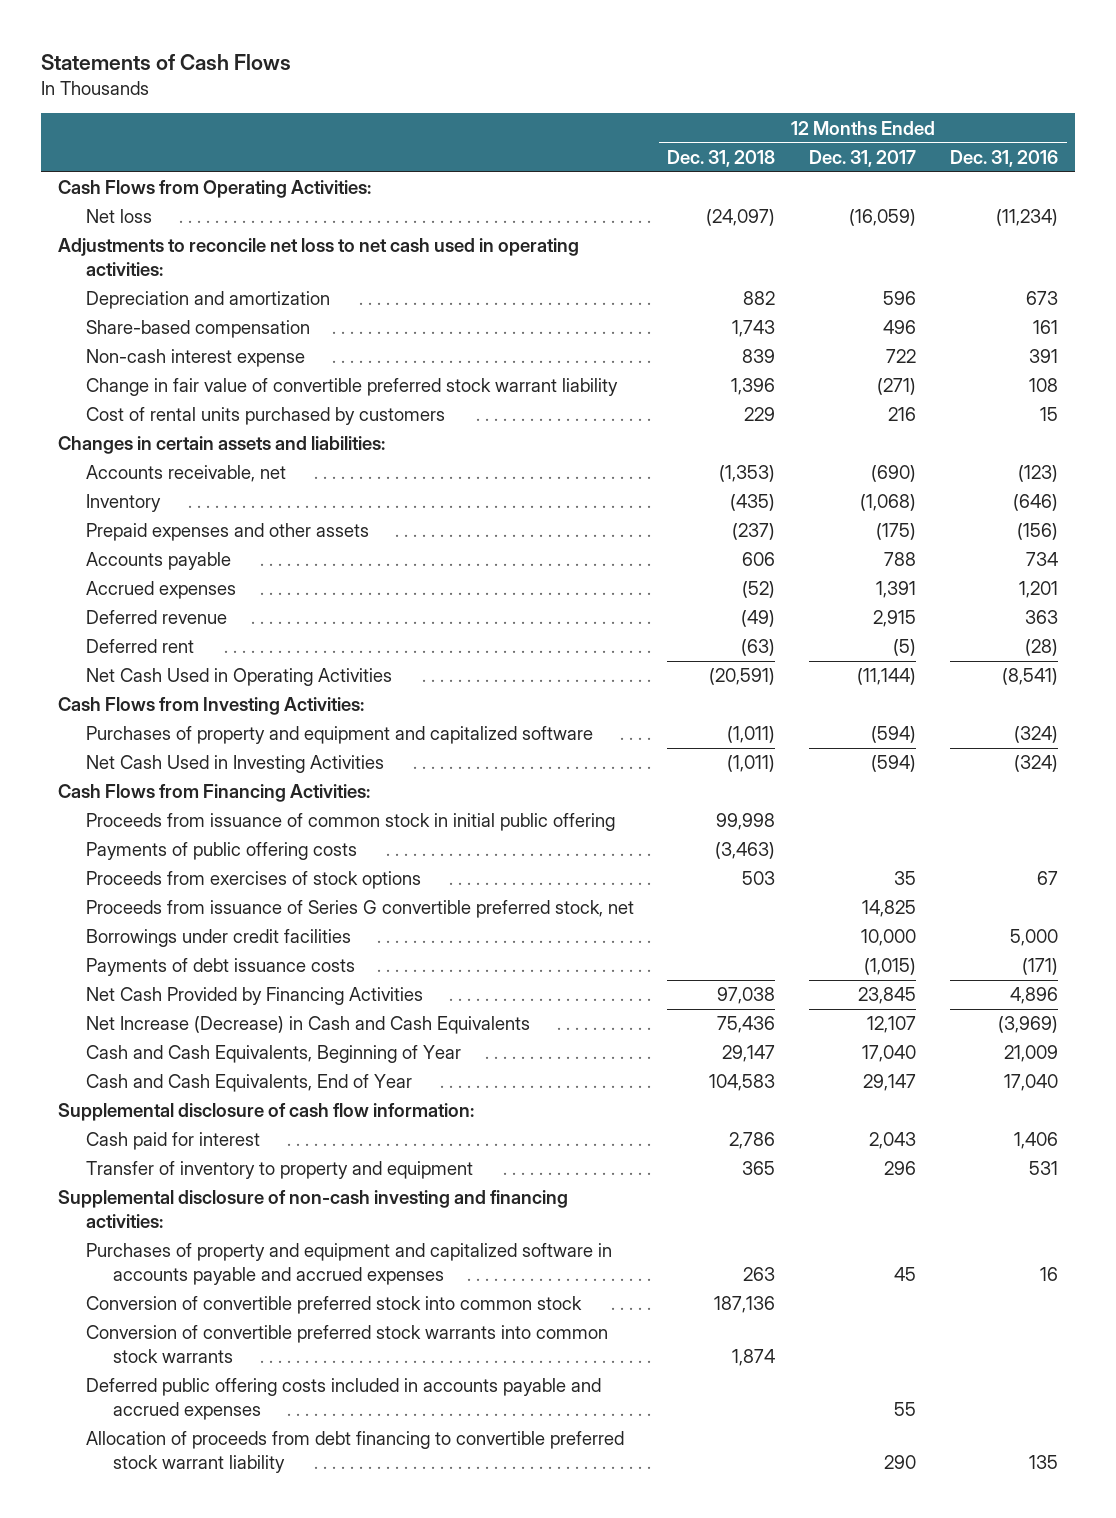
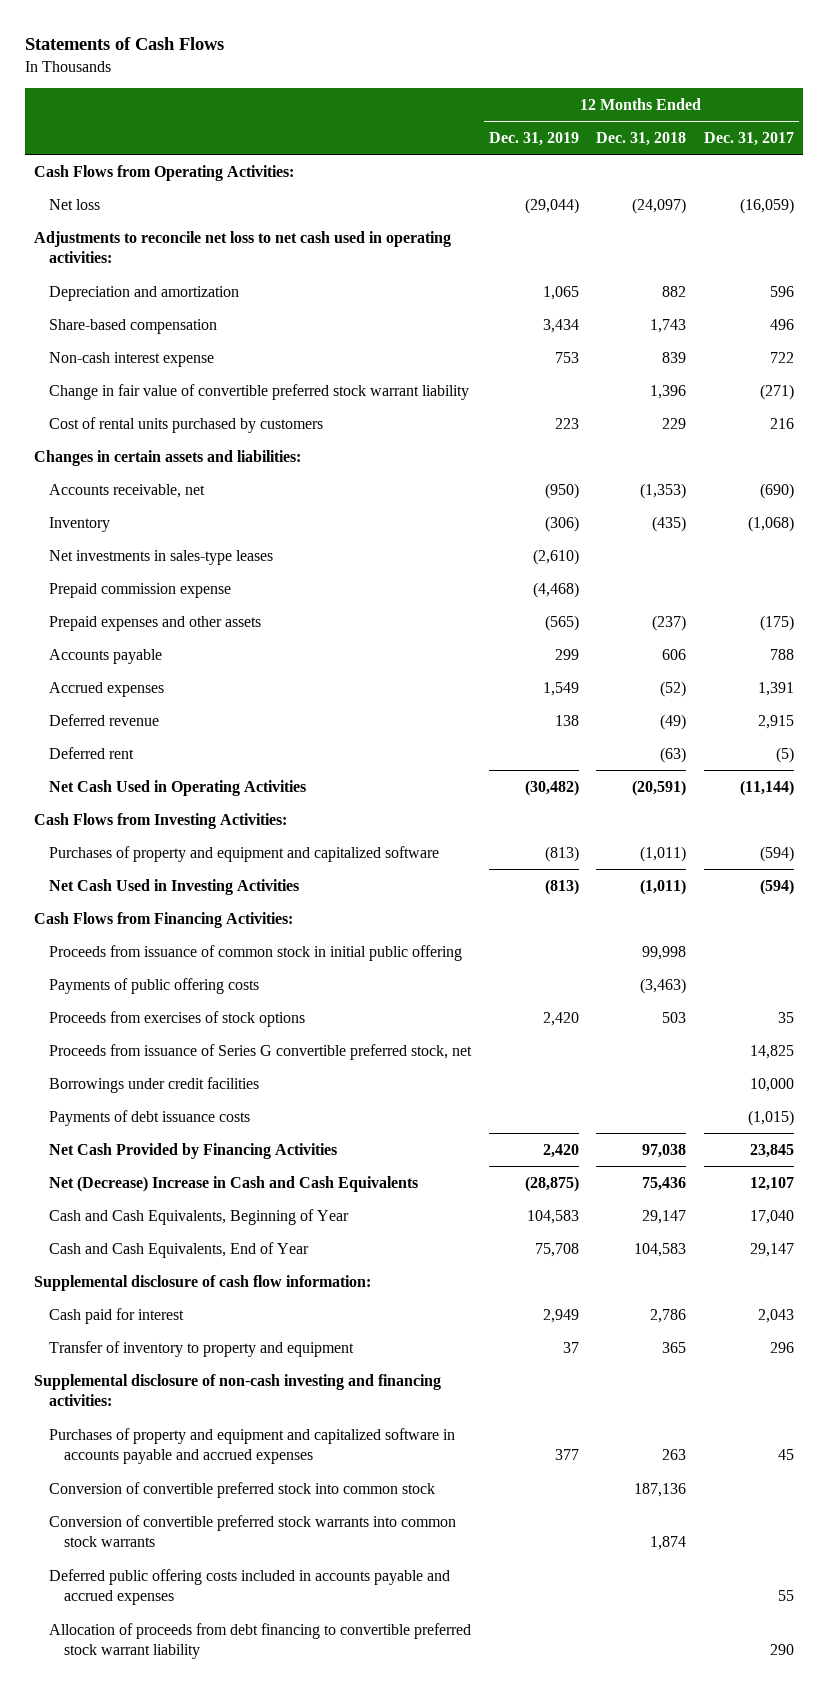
- | 12 Months Ended Dec. 31, 2018 | 12 Months Ended Dec. 31, 2017 | 12 Months Ended Dec. 31, 2016
+ | 12 Months Ended Dec. 31, 2019 | 12 Months Ended Dec. 31, 2018 | 12 Months Ended Dec. 31, 2017
+ Net investments in sales-type leases | (2,610) | |
+ Prepaid commission expense | (4,468) | |
- Net Increase (Decrease) in Cash and Cash Equivalents | 75,436 | 12,107 | (3,969)
+ Net (Decrease) Increase in Cash and Cash Equivalents | (28,875) | 75,436 | 12,107

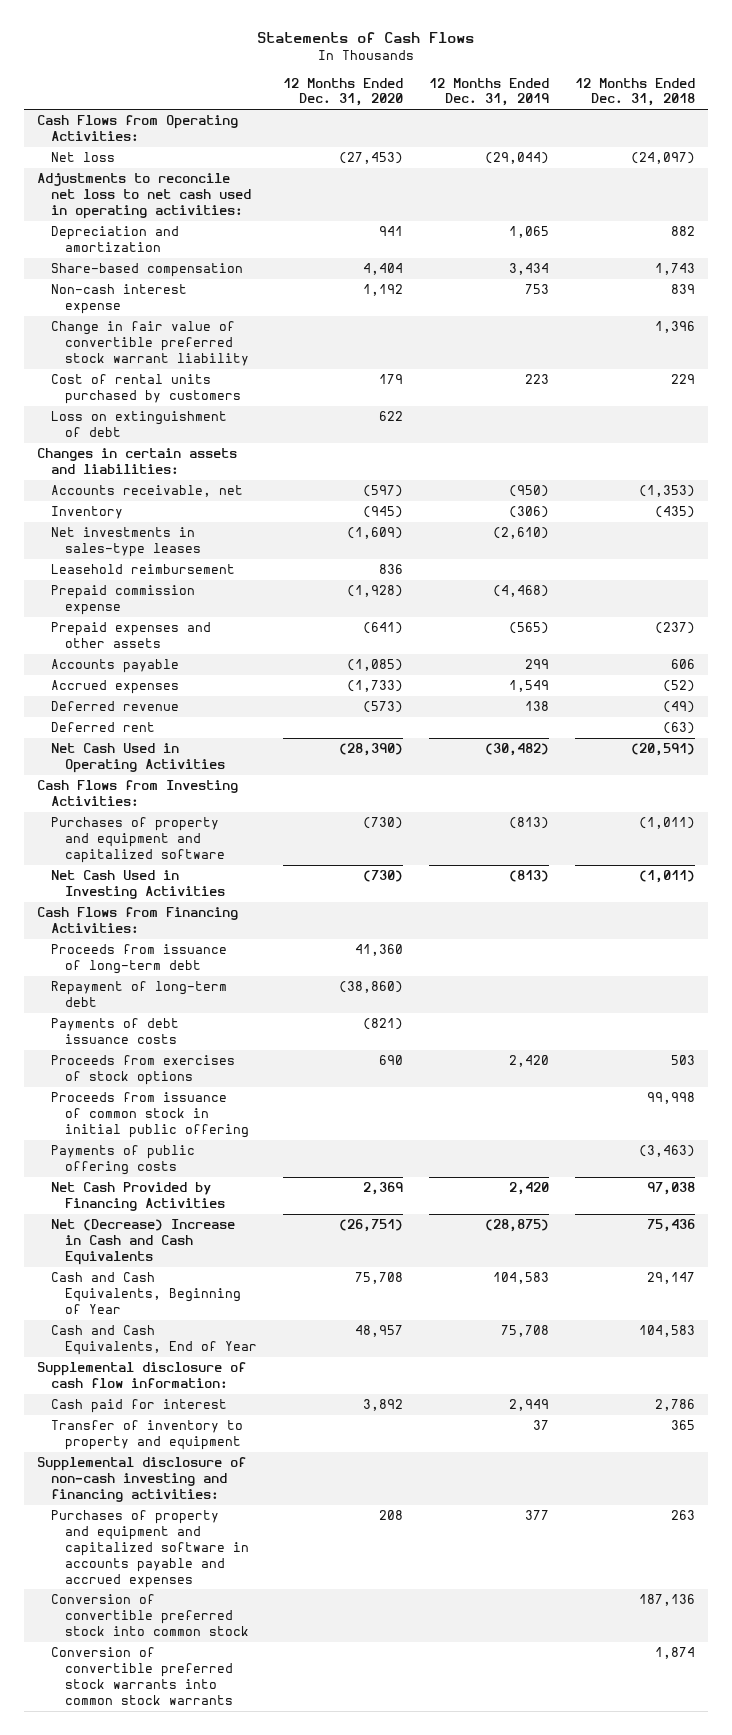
- | 12 Months Ended Dec. 31, 2019 | 12 Months Ended Dec. 31, 2018 | 12 Months Ended Dec. 31, 2017
+ | 12 Months Ended Dec. 31, 2020 | 12 Months Ended Dec. 31, 2019 | 12 Months Ended Dec. 31, 2018
+ Loss on extinguishment of debt | 622 | |
+ Leasehold reimbursement | 836 | |
+ Proceeds from issuance of long-term debt | 41,360 | |
+ Repayment of long-term debt | (38,860) | |
moved up: Payments of debt issuance costs | (821) | |
moved up: Proceeds from exercises of stock options | 690 | 2,420 | 503
- Proceeds from issuance of Series G convertible preferred stock, net | | | 14,825
- Borrowings under credit facilities | | | 10,000
- Deferred public offering costs included in accounts payable and accrued expenses | | | 55
- Allocation of proceeds from debt financing to convertible preferred stock warrant liability | | | 290

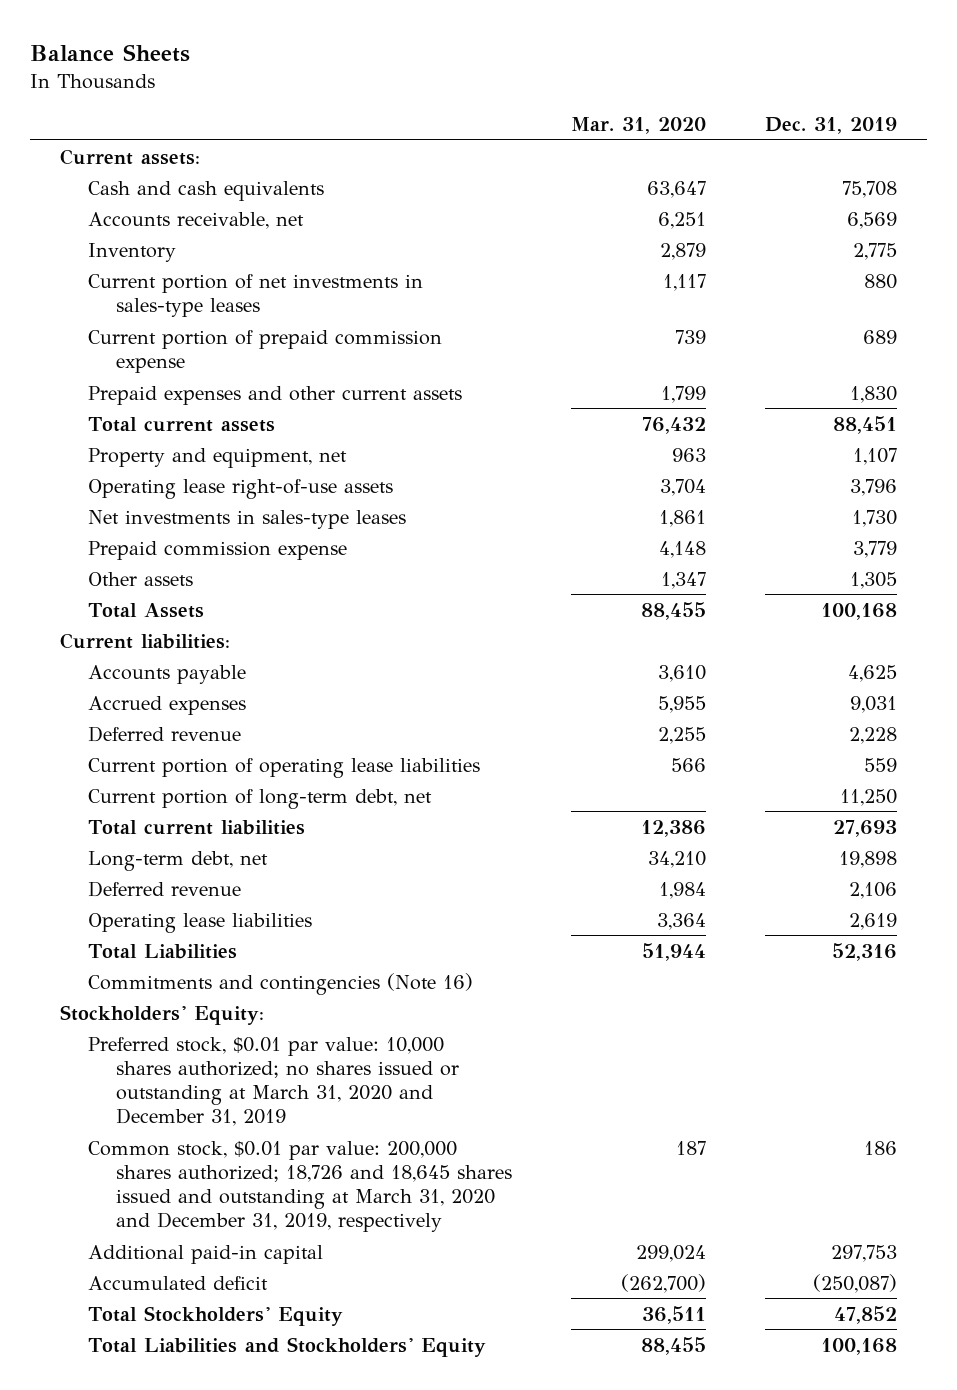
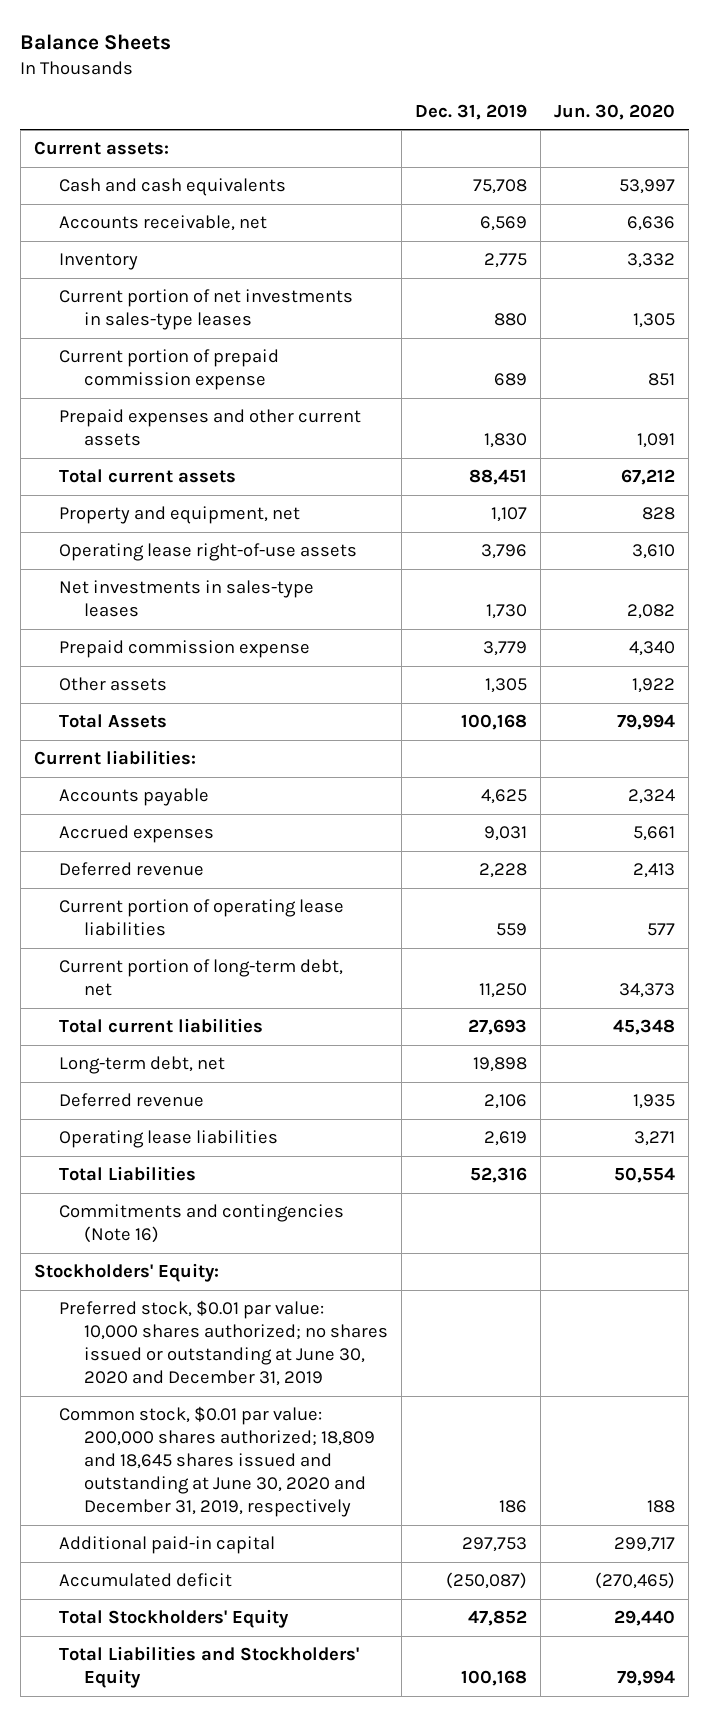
- | Mar. 31, 2020 | Dec. 31, 2019
+ | Dec. 31, 2019 | Jun. 30, 2020
- Preferred stock, $0.01 par value: 10,000 shares authorized; no shares issued or outstanding at March 31, 2020 and December 31, 2019
- Common stock, $0.01 par value: 200,000 shares authorized; 18,726 and 18,645 shares issued and outstanding at March 31, 2020 and December 31, 2019, respectively | 187 | 186
+ Preferred stock, $0.01 par value: 10,000 shares authorized; no shares issued or outstanding at June 30, 2020 and December 31, 2019
+ Common stock, $0.01 par value: 200,000 shares authorized; 18,809 and 18,645 shares issued and outstanding at June 30, 2020 and December 31, 2019, respectively | 186 | 188

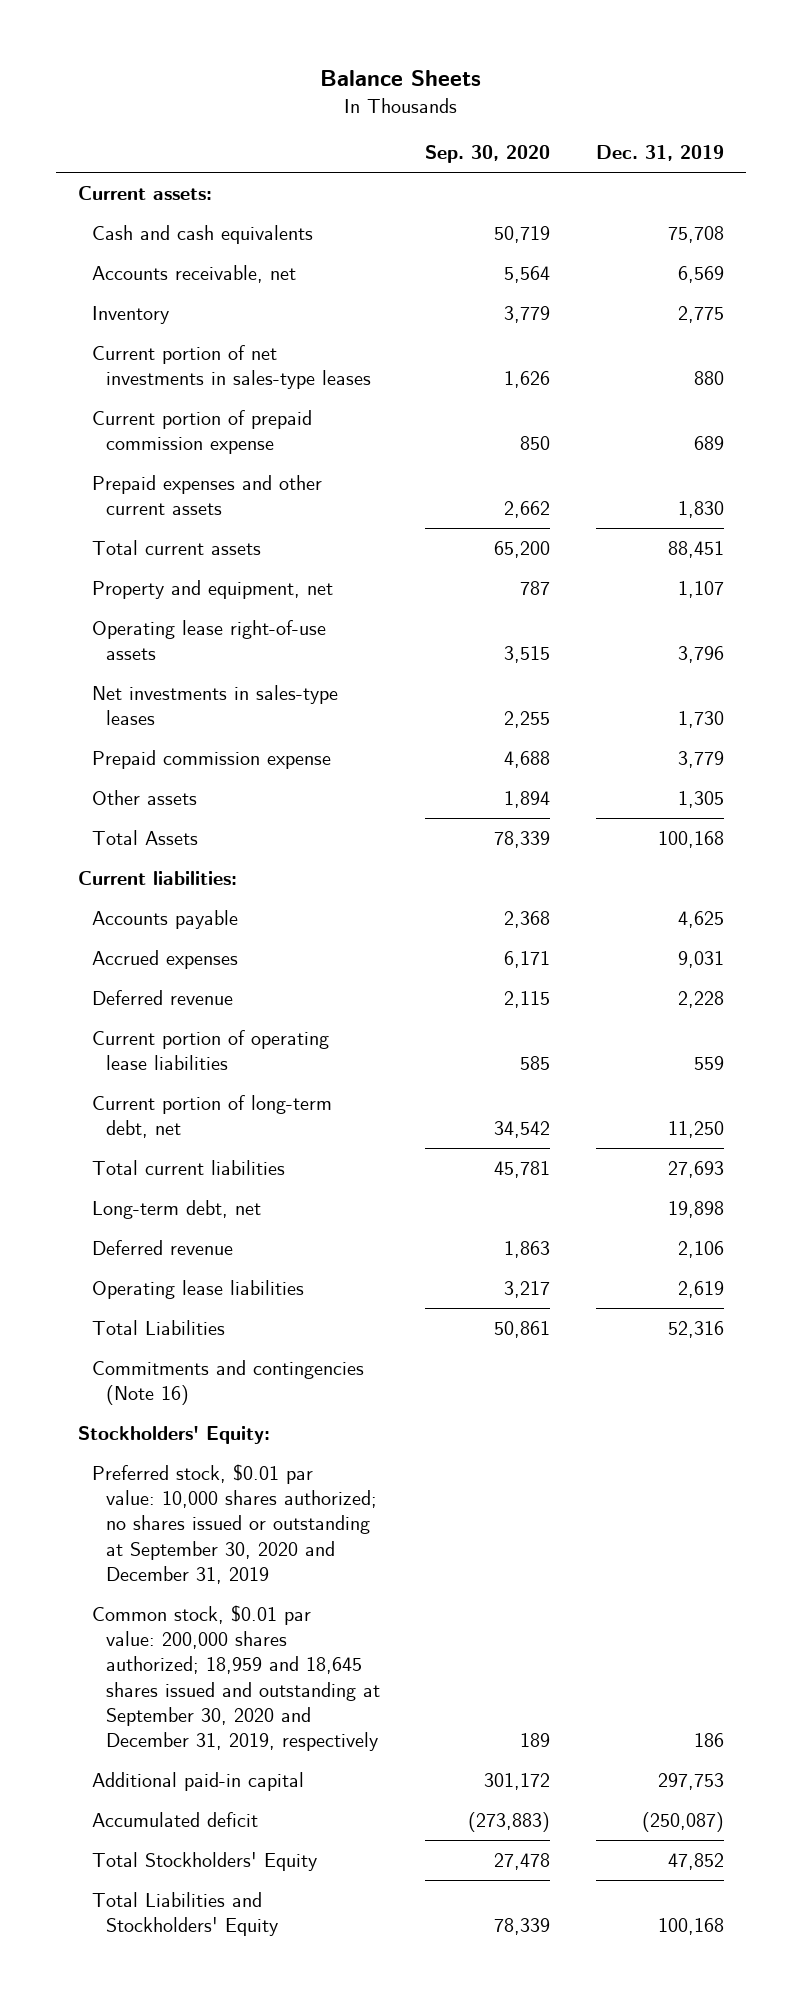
- | Dec. 31, 2019 | Jun. 30, 2020
+ | Sep. 30, 2020 | Dec. 31, 2019
- Preferred stock, $0.01 par value: 10,000 shares authorized; no shares issued or outstanding at June 30, 2020 and December 31, 2019
- Common stock, $0.01 par value: 200,000 shares authorized; 18,809 and 18,645 shares issued and outstanding at June 30, 2020 and December 31, 2019, respectively | 186 | 188
+ Preferred stock, $0.01 par value: 10,000 shares authorized; no shares issued or outstanding at September 30, 2020 and December 31, 2019
+ Common stock, $0.01 par value: 200,000 shares authorized; 18,959 and 18,645 shares issued and outstanding at September 30, 2020 and December 31, 2019, respectively | 189 | 186

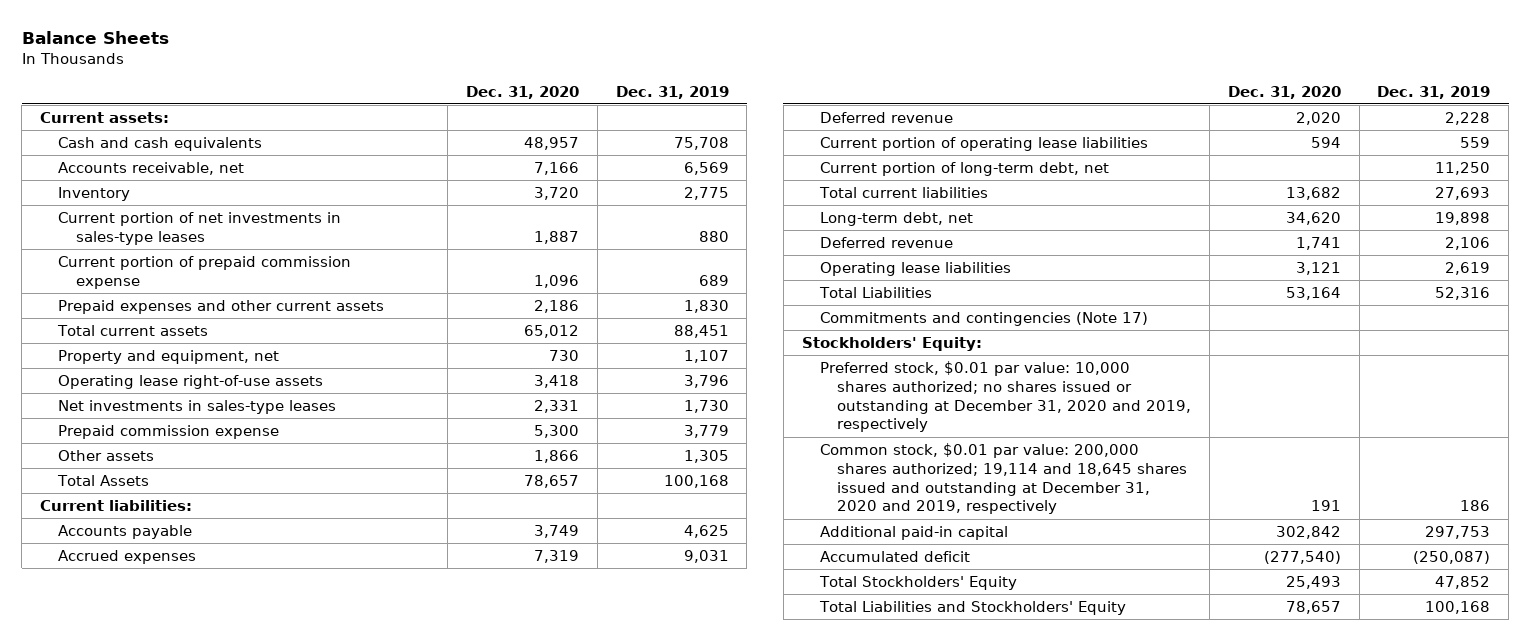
- | Sep. 30, 2020 | Dec. 31, 2019
+ | Dec. 31, 2020 | Dec. 31, 2019
- Commitments and contingencies (Note 16)
+ Commitments and contingencies (Note 17)
- Preferred stock, $0.01 par value: 10,000 shares authorized; no shares issued or outstanding at September 30, 2020 and December 31, 2019
- Common stock, $0.01 par value: 200,000 shares authorized; 18,959 and 18,645 shares issued and outstanding at September 30, 2020 and December 31, 2019, respectively | 189 | 186
+ Preferred stock, $0.01 par value: 10,000 shares authorized; no shares issued or outstanding at December 31, 2020 and 2019, respectively
+ Common stock, $0.01 par value: 200,000 shares authorized; 19,114 and 18,645 shares issued and outstanding at December 31, 2020 and 2019, respectively | 191 | 186

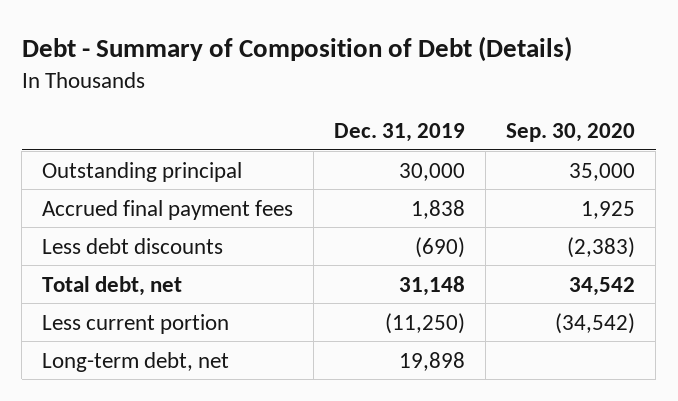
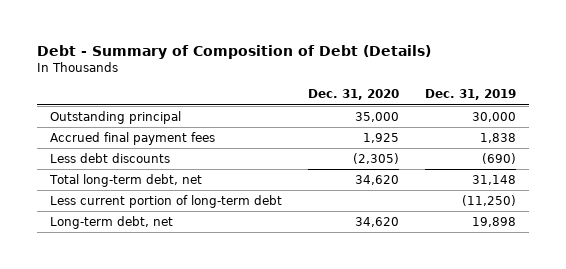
- | Dec. 31, 2019 | Sep. 30, 2020
+ | Dec. 31, 2020 | Dec. 31, 2019
- Total debt, net | 31,148 | 34,542
- Less current portion | (11,250) | (34,542)
+ Total long-term debt, net | 34,620 | 31,148
+ Less current portion of long-term debt | | (11,250)

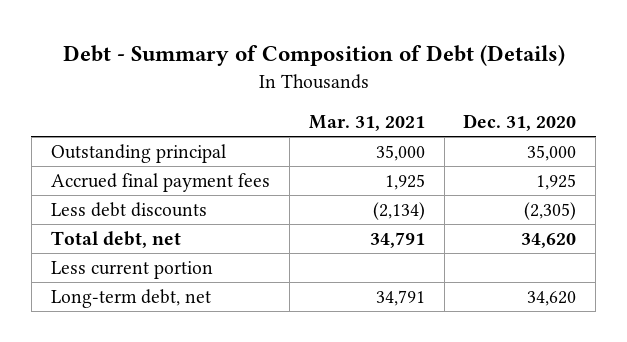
- | Dec. 31, 2020 | Dec. 31, 2019
+ | Mar. 31, 2021 | Dec. 31, 2020
- Total long-term debt, net | 34,620 | 31,148
- Less current portion of long-term debt | | (11,250)
+ Total debt, net | 34,791 | 34,620
+ Less current portion

